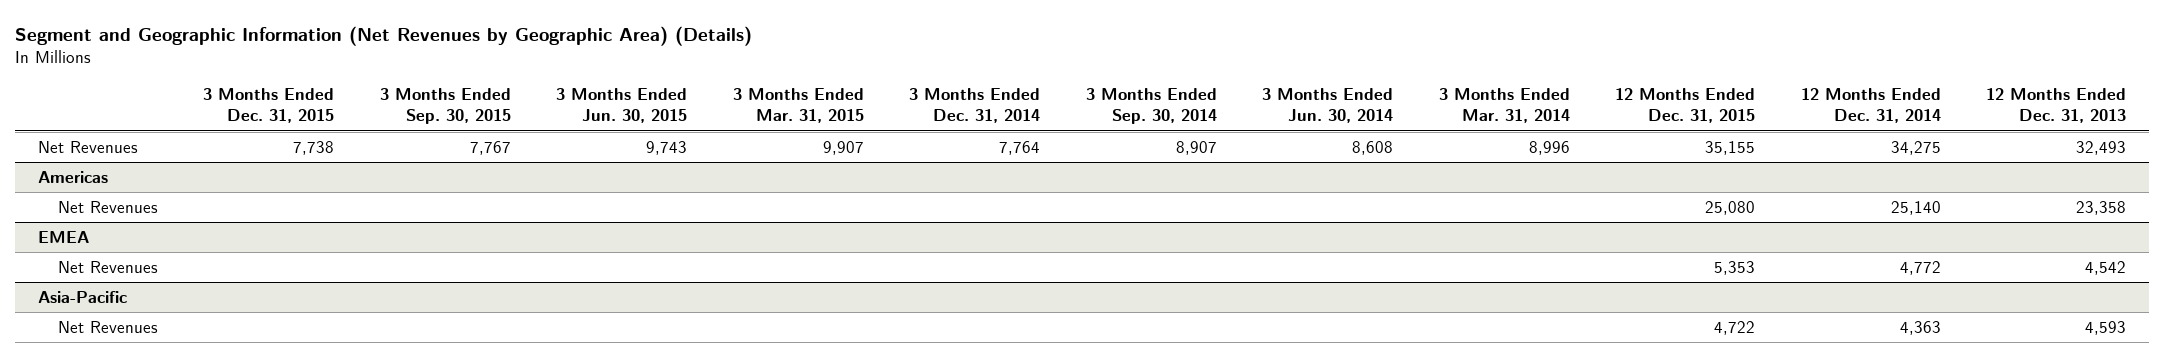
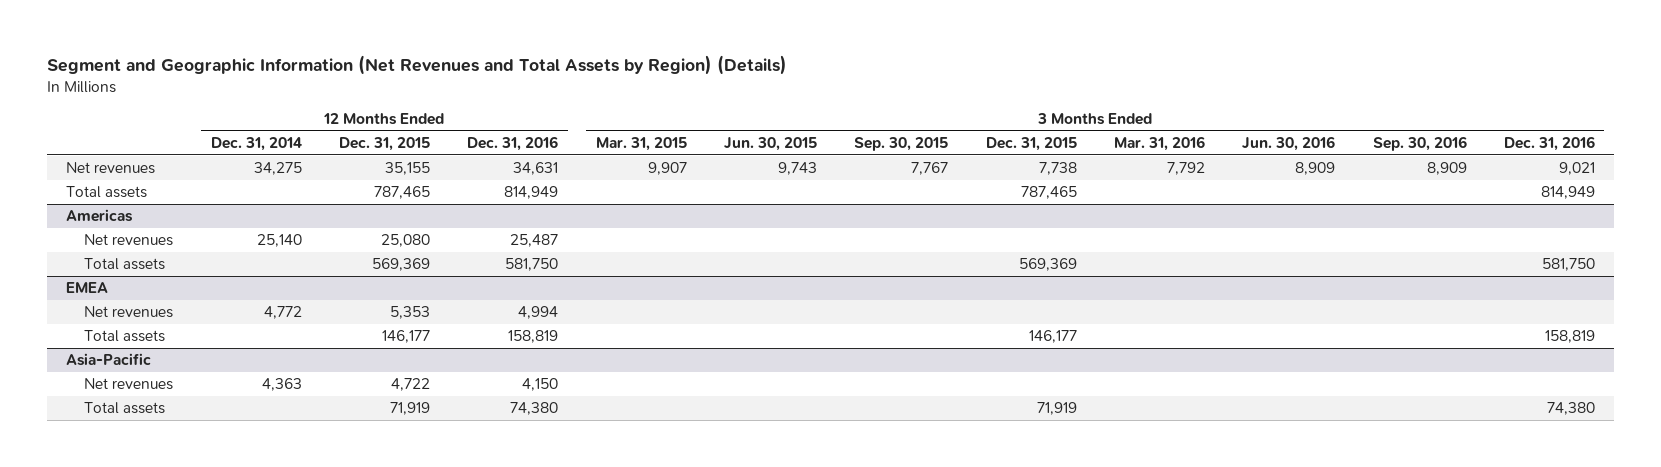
- Segment and Geographic Information (Net Revenues by Geographic Area) (Details)
+ Segment and Geographic Information (Net Revenues and Total Assets by Region) (Details)
- | 3 Months Ended Dec. 31, 2015 | 3 Months Ended Sep. 30, 2015 | 3 Months Ended Jun. 30, 2015 | 3 Months Ended Mar. 31, 2015 | 3 Months Ended Dec. 31, 2014 | 3 Months Ended Sep. 30, 2014 | 3 Months Ended Jun. 30, 2014 | 3 Months Ended Mar. 31, 2014 | 12 Months Ended Dec. 31, 2015 | 12 Months Ended Dec. 31, 2014 | 12 Months Ended Dec. 31, 2013
+ | 12 Months Ended Dec. 31, 2014 | 12 Months Ended Dec. 31, 2015 | 12 Months Ended Dec. 31, 2016 | 3 Months Ended Mar. 31, 2015 | 3 Months Ended Jun. 30, 2015 | 3 Months Ended Sep. 30, 2015 | 3 Months Ended Dec. 31, 2015 | 3 Months Ended Mar. 31, 2016 | 3 Months Ended Jun. 30, 2016 | 3 Months Ended Sep. 30, 2016 | 3 Months Ended Dec. 31, 2016
- Net Revenues | 7,738 | 7,767 | 9,743 | 9,907 | 7,764 | 8,907 | 8,608 | 8,996 | 35,155 | 34,275 | 32,493
+ Net revenues | 34,275 | 35,155 | 34,631 | 9,907 | 9,743 | 7,767 | 7,738 | 7,792 | 8,909 | 8,909 | 9,021
+ Total assets | | 787,465 | 814,949 | | | | 787,465 | | | | 814,949
@ Americas
- Net Revenues | | | | | | | | | 25,080 | 25,140 | 23,358
+ Net revenues | 25,140 | 25,080 | 25,487 | | | | | | | |
+ Total assets | | 569,369 | 581,750 | | | | 569,369 | | | | 581,750
@ EMEA
- Net Revenues | | | | | | | | | 5,353 | 4,772 | 4,542
+ Net revenues | 4,772 | 5,353 | 4,994 | | | | | | | |
+ Total assets | | 146,177 | 158,819 | | | | 146,177 | | | | 158,819
@ Asia-Pacific
- Net Revenues | | | | | | | | | 4,722 | 4,363 | 4,593
+ Net revenues | 4,363 | 4,722 | 4,150 | | | | | | | |
+ Total assets | | 71,919 | 74,380 | | | | 71,919 | | | | 74,380

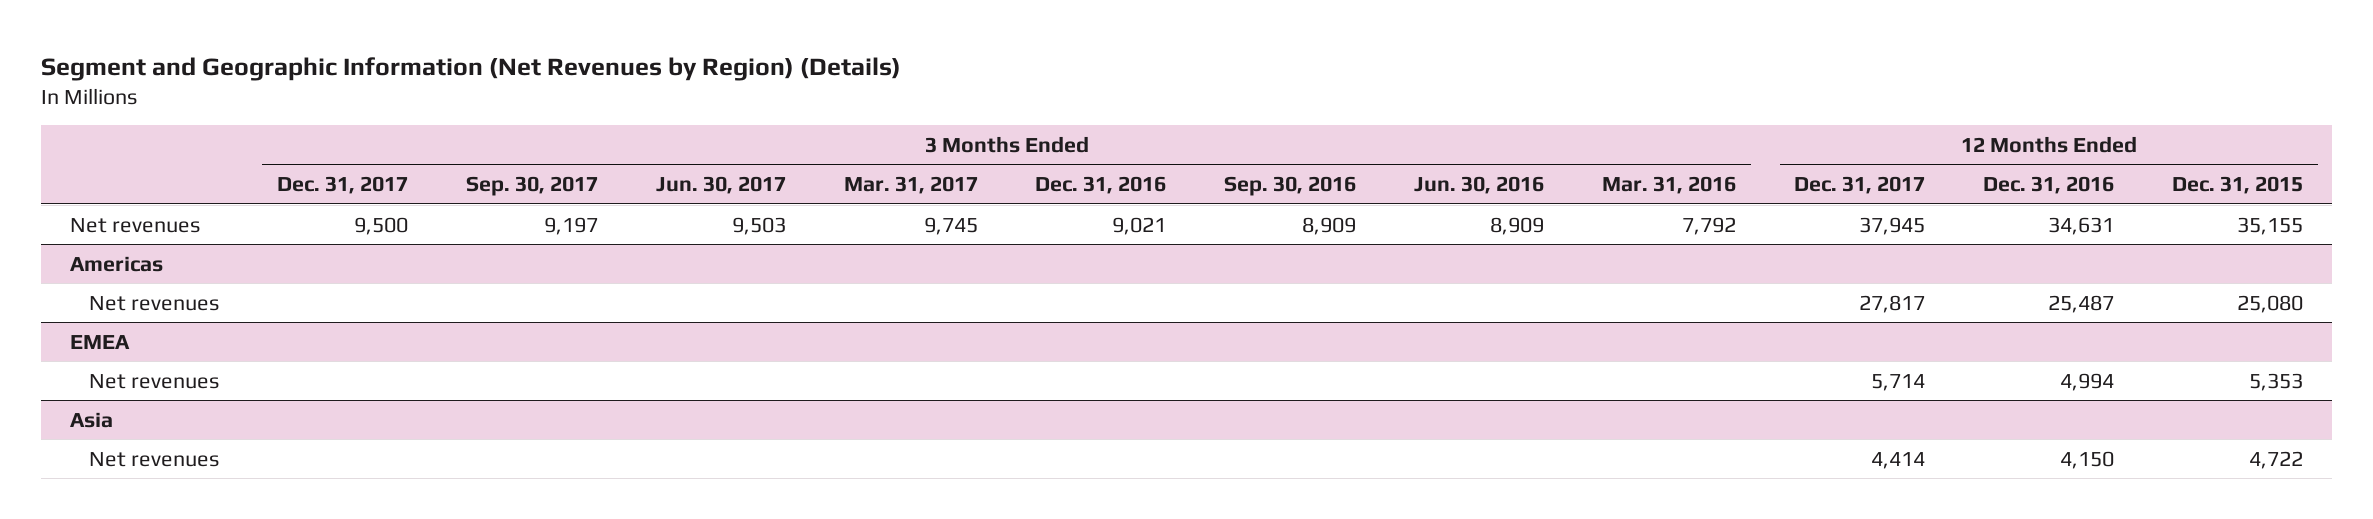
- Segment and Geographic Information (Net Revenues and Total Assets by Region) (Details)
+ Segment and Geographic Information (Net Revenues by Region) (Details)
- | 12 Months Ended Dec. 31, 2014 | 12 Months Ended Dec. 31, 2015 | 12 Months Ended Dec. 31, 2016 | 3 Months Ended Mar. 31, 2015 | 3 Months Ended Jun. 30, 2015 | 3 Months Ended Sep. 30, 2015 | 3 Months Ended Dec. 31, 2015 | 3 Months Ended Mar. 31, 2016 | 3 Months Ended Jun. 30, 2016 | 3 Months Ended Sep. 30, 2016 | 3 Months Ended Dec. 31, 2016
+ | 3 Months Ended Dec. 31, 2017 | 3 Months Ended Sep. 30, 2017 | 3 Months Ended Jun. 30, 2017 | 3 Months Ended Mar. 31, 2017 | 3 Months Ended Dec. 31, 2016 | 3 Months Ended Sep. 30, 2016 | 3 Months Ended Jun. 30, 2016 | 3 Months Ended Mar. 31, 2016 | 12 Months Ended Dec. 31, 2017 | 12 Months Ended Dec. 31, 2016 | 12 Months Ended Dec. 31, 2015
- Total assets | | 787,465 | 814,949 | | | | 787,465 | | | | 814,949
@ Americas
- Total assets | | 569,369 | 581,750 | | | | 569,369 | | | | 581,750
@ EMEA
- Total assets | | 146,177 | 158,819 | | | | 146,177 | | | | 158,819
- Asia-Pacific
+ Asia
- Total assets | | 71,919 | 74,380 | | | | 71,919 | | | | 74,380

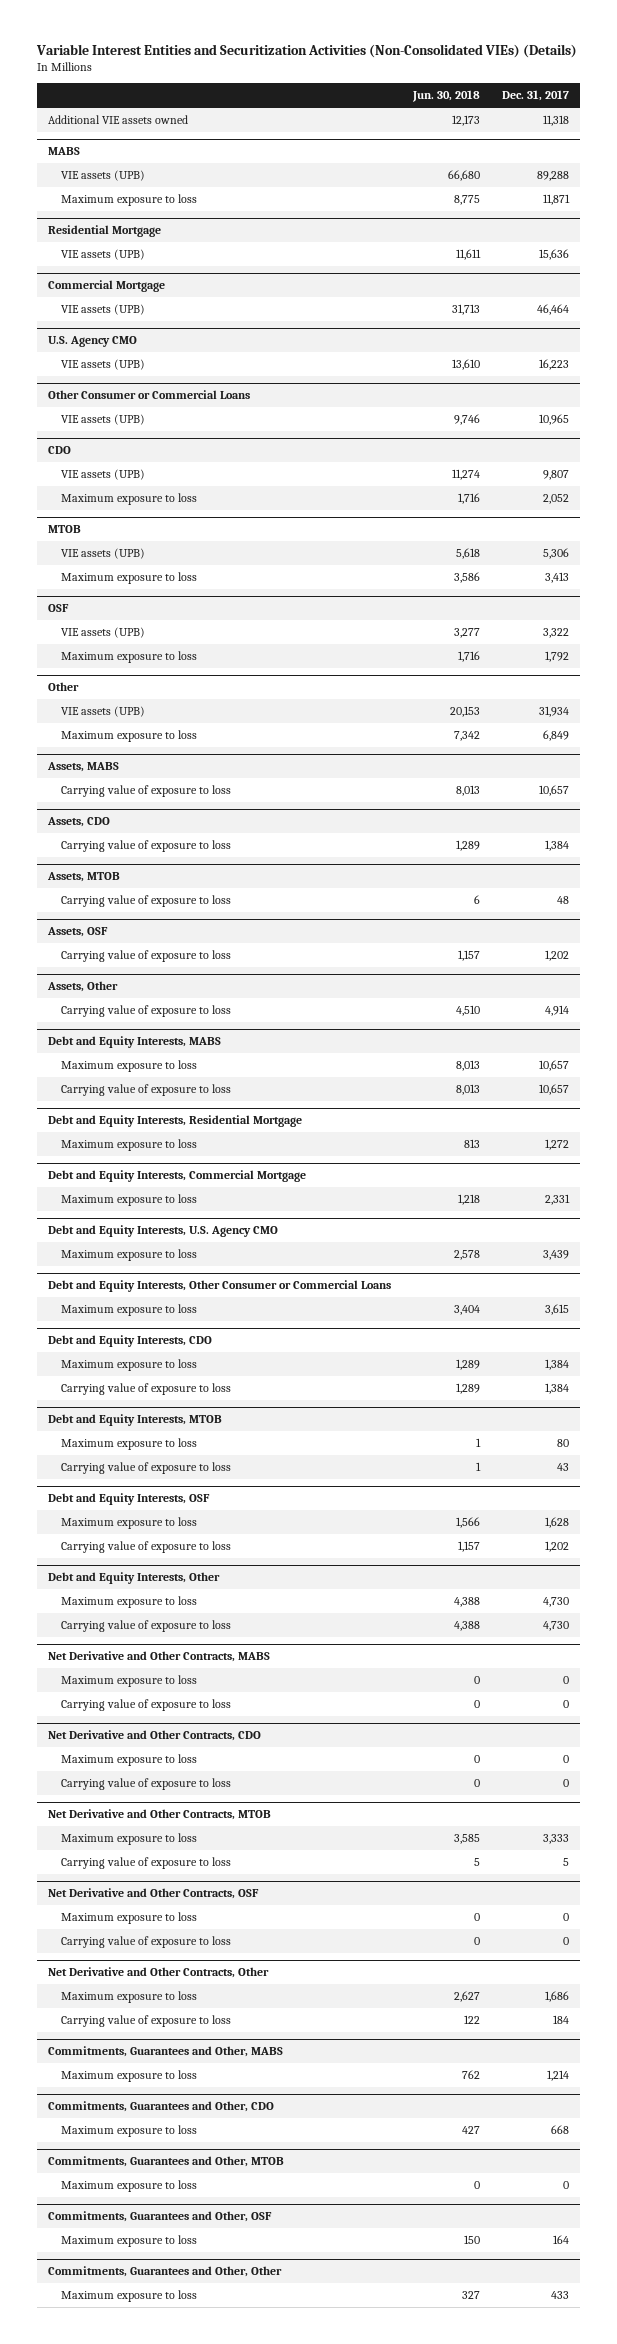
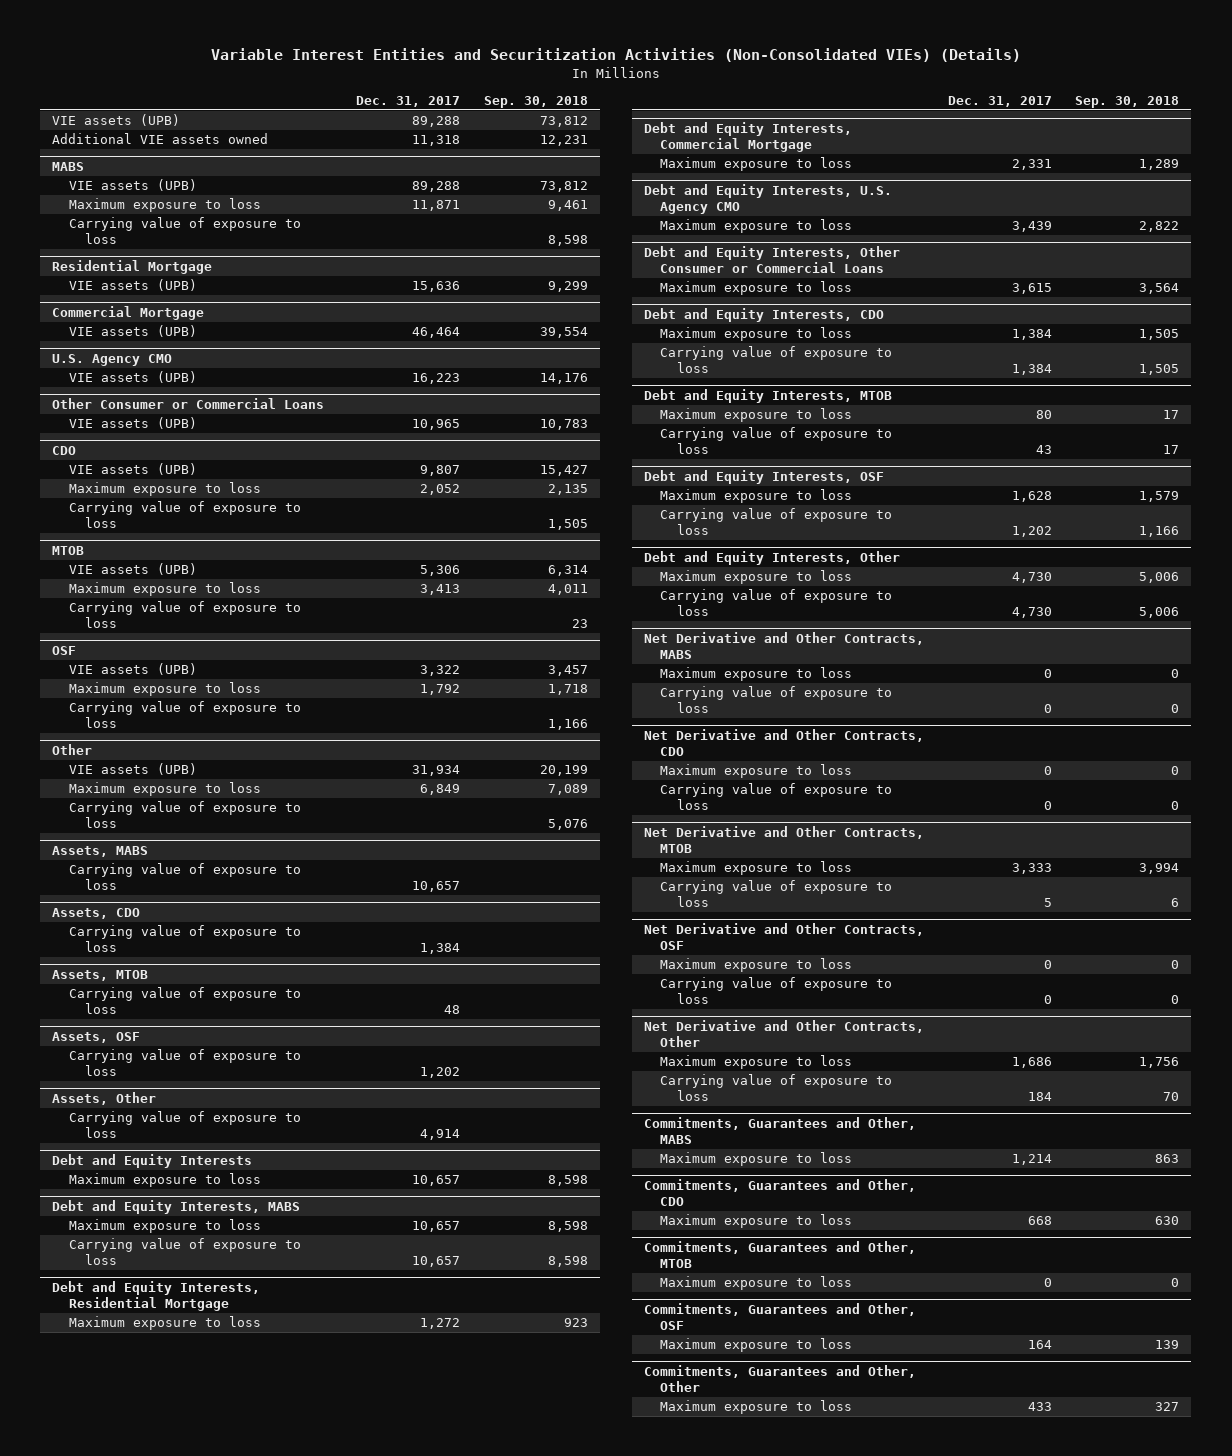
- | Jun. 30, 2018 | Dec. 31, 2017
+ | Dec. 31, 2017 | Sep. 30, 2018
+ VIE assets (UPB) | 89,288 | 73,812
@ MABS
+ Carrying value of exposure to loss | | 8,598
@ CDO
+ Carrying value of exposure to loss | | 1,505
@ MTOB
+ Carrying value of exposure to loss | | 23
@ OSF
+ Carrying value of exposure to loss | | 1,166
@ Other
+ Carrying value of exposure to loss | | 5,076
+ Debt and Equity Interests
+ Maximum exposure to loss | 10,657 | 8,598

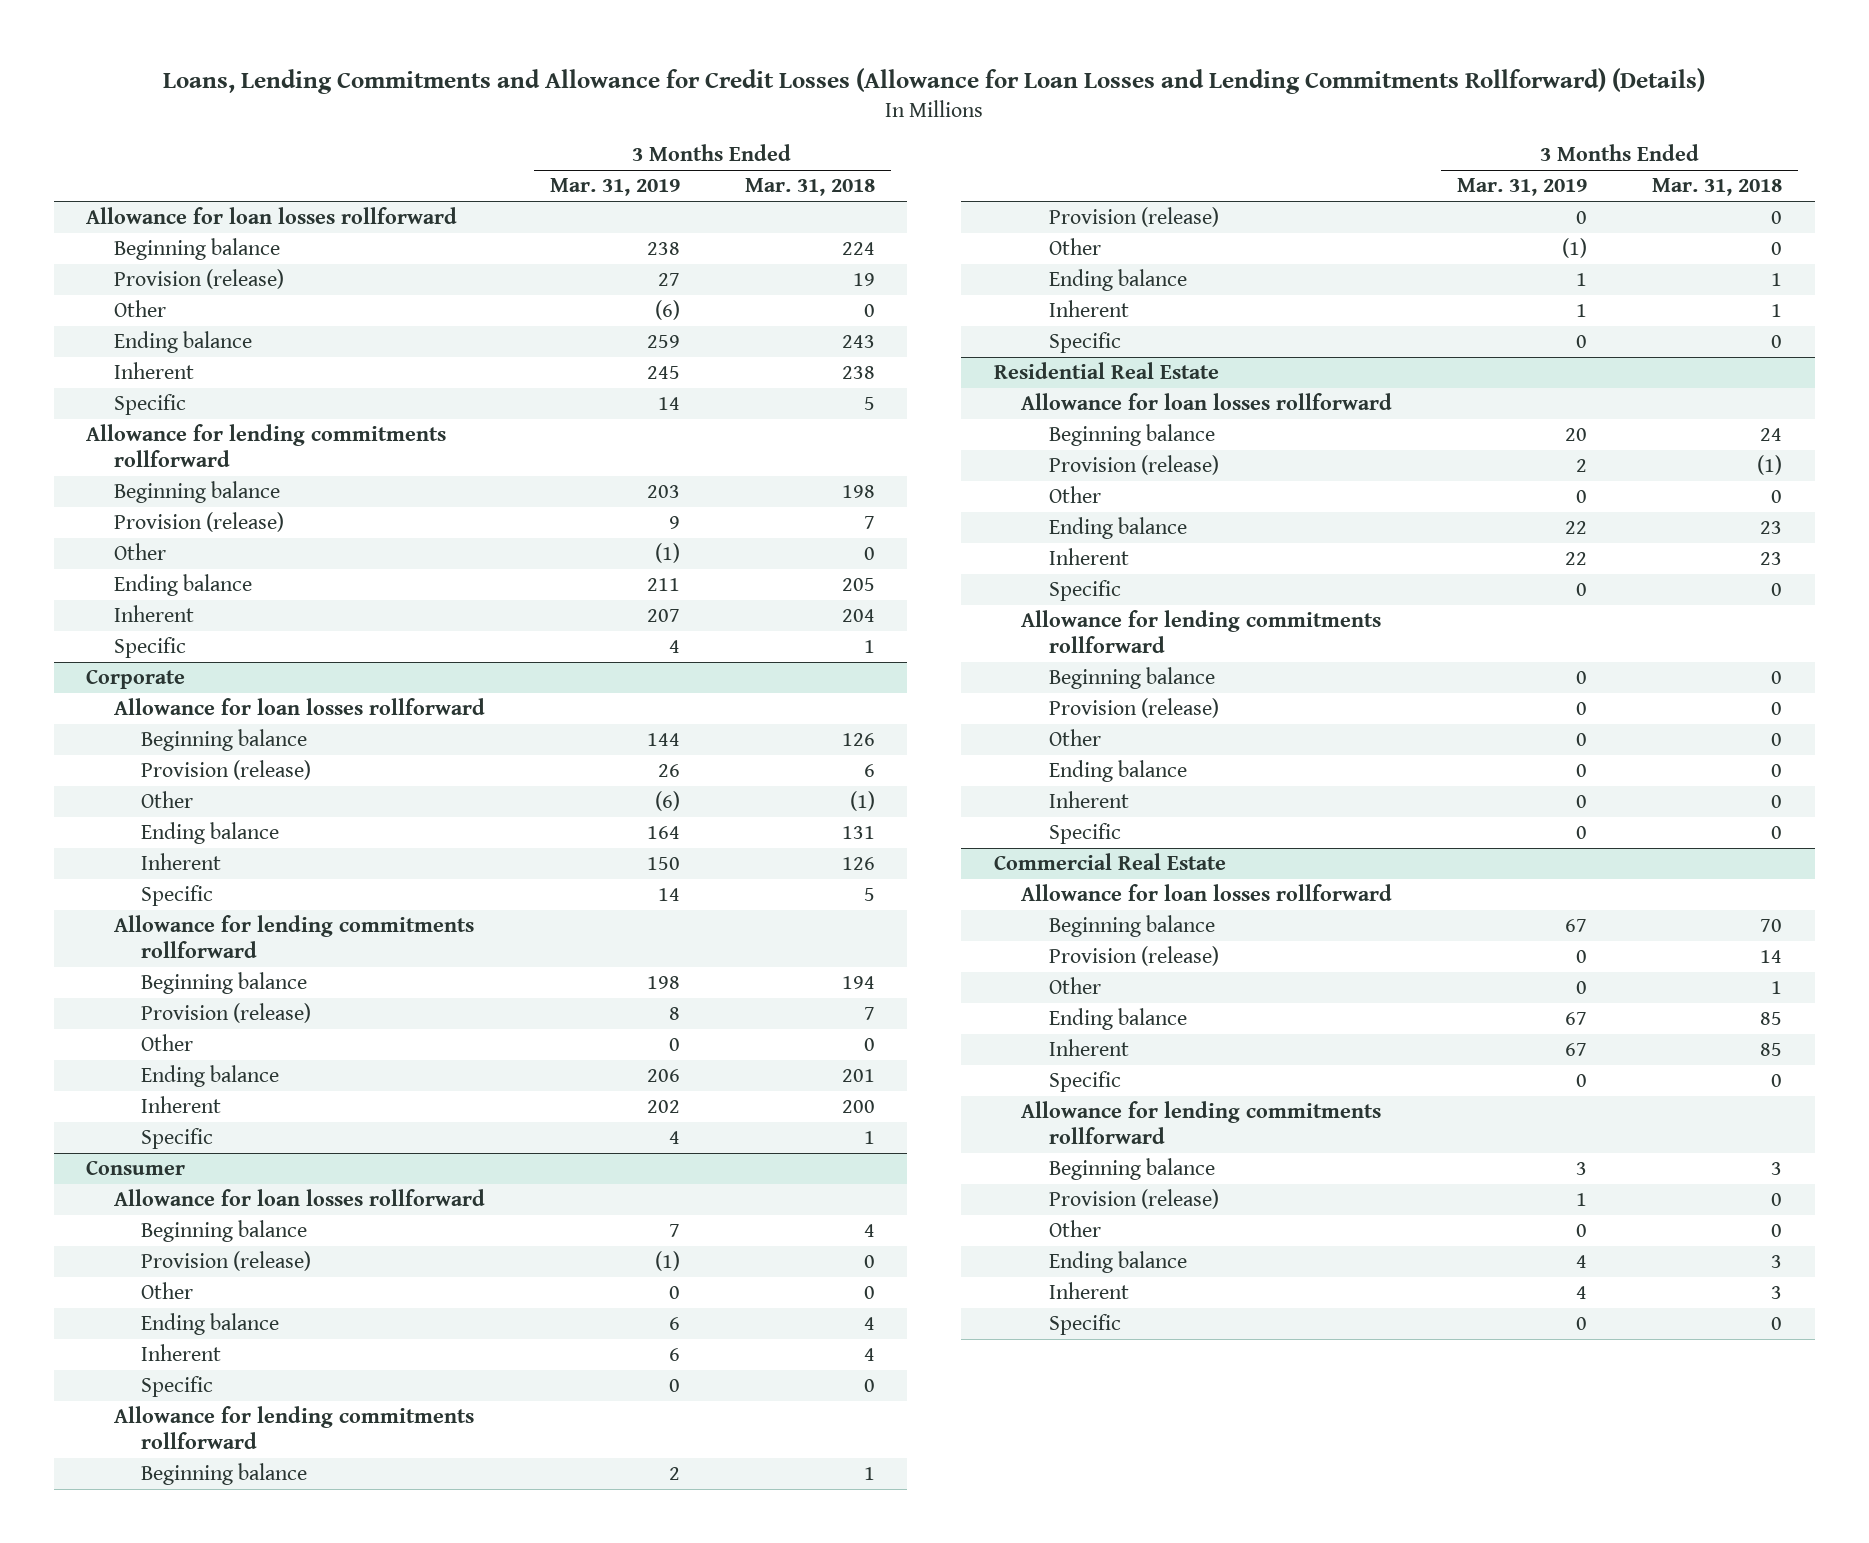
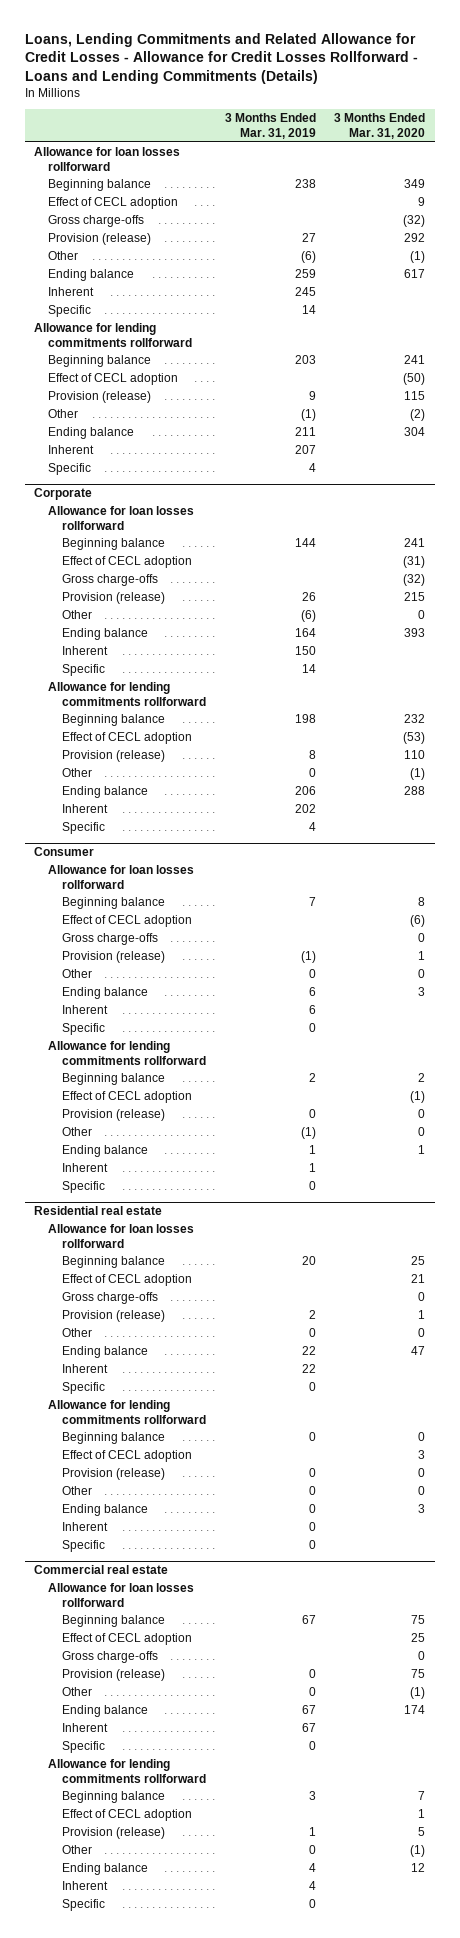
- Loans, Lending Commitments and Allowance for Credit Losses (Allowance for Loan Losses and Lending Commitments Rollforward) (Details)
+ Loans, Lending Commitments and Related Allowance for Credit Losses - Allowance for Credit Losses Rollforward - Loans and Lending Commitments (Details)
- | 3 Months Ended Mar. 31, 2019 | 3 Months Ended Mar. 31, 2018
+ | 3 Months Ended Mar. 31, 2019 | 3 Months Ended Mar. 31, 2020
+ Effect of CECL adoption | | 9
+ Gross charge-offs | | (32)
+ Effect of CECL adoption | | (50)
@ Corporate
+ Effect of CECL adoption | | (31)
+ Gross charge-offs | | (32)
+ Effect of CECL adoption | | (53)
@ Consumer
+ Effect of CECL adoption | | (6)
+ Gross charge-offs | | 0
+ Effect of CECL adoption | | (1)
- Residential Real Estate
+ Residential real estate
+ Effect of CECL adoption | | 21
+ Gross charge-offs | | 0
+ Effect of CECL adoption | | 3
- Commercial Real Estate
+ Commercial real estate
+ Effect of CECL adoption | | 25
+ Gross charge-offs | | 0
+ Effect of CECL adoption | | 1

